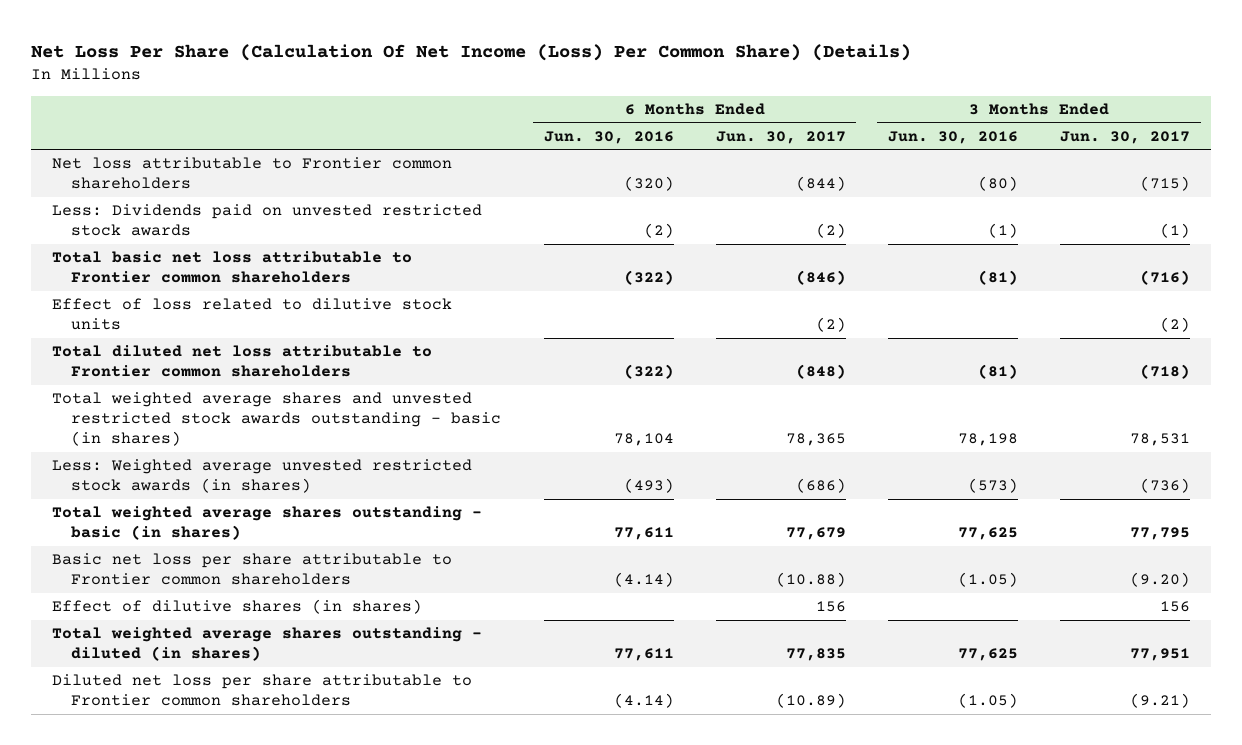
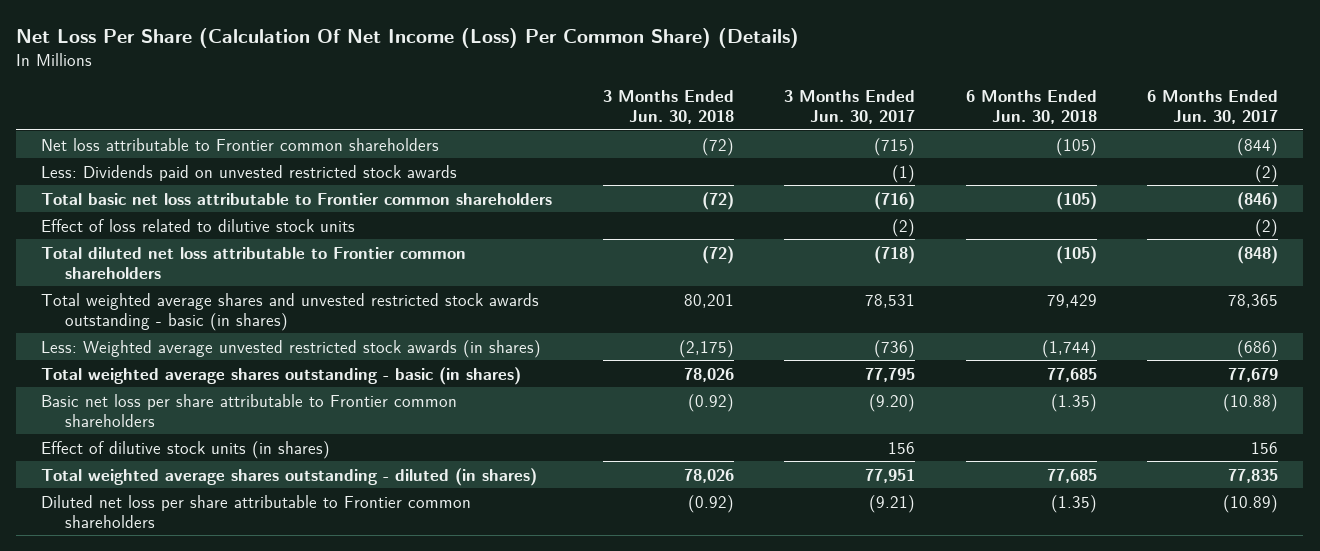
- | 6 Months Ended Jun. 30, 2016 | 6 Months Ended Jun. 30, 2017 | 3 Months Ended Jun. 30, 2016 | 3 Months Ended Jun. 30, 2017
+ | 3 Months Ended Jun. 30, 2018 | 3 Months Ended Jun. 30, 2017 | 6 Months Ended Jun. 30, 2018 | 6 Months Ended Jun. 30, 2017
- Effect of dilutive shares (in shares) | | 156 | | 156
+ Effect of dilutive stock units (in shares) | | 156 | | 156

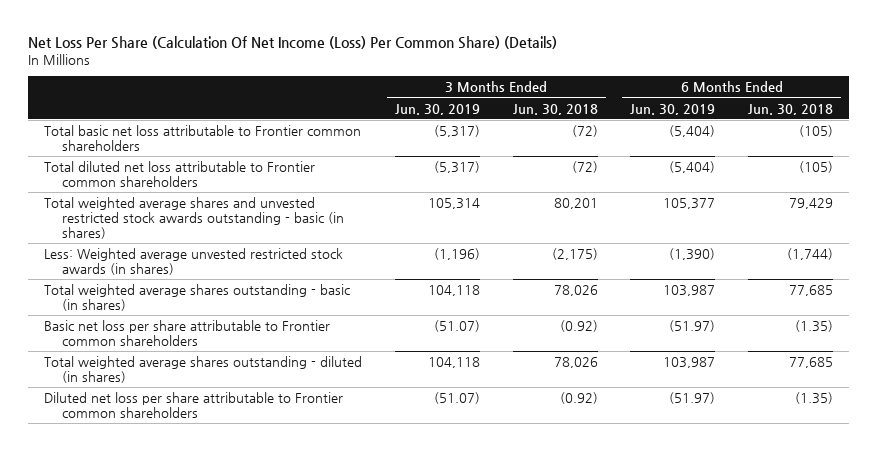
- | 3 Months Ended Jun. 30, 2018 | 3 Months Ended Jun. 30, 2017 | 6 Months Ended Jun. 30, 2018 | 6 Months Ended Jun. 30, 2017
+ | 3 Months Ended Jun. 30, 2019 | 3 Months Ended Jun. 30, 2018 | 6 Months Ended Jun. 30, 2019 | 6 Months Ended Jun. 30, 2018
- Net loss attributable to Frontier common shareholders | (72) | (715) | (105) | (844)
- Less: Dividends paid on unvested restricted stock awards | | (1) | | (2)
- Effect of loss related to dilutive stock units | | (2) | | (2)
- Effect of dilutive stock units (in shares) | | 156 | | 156

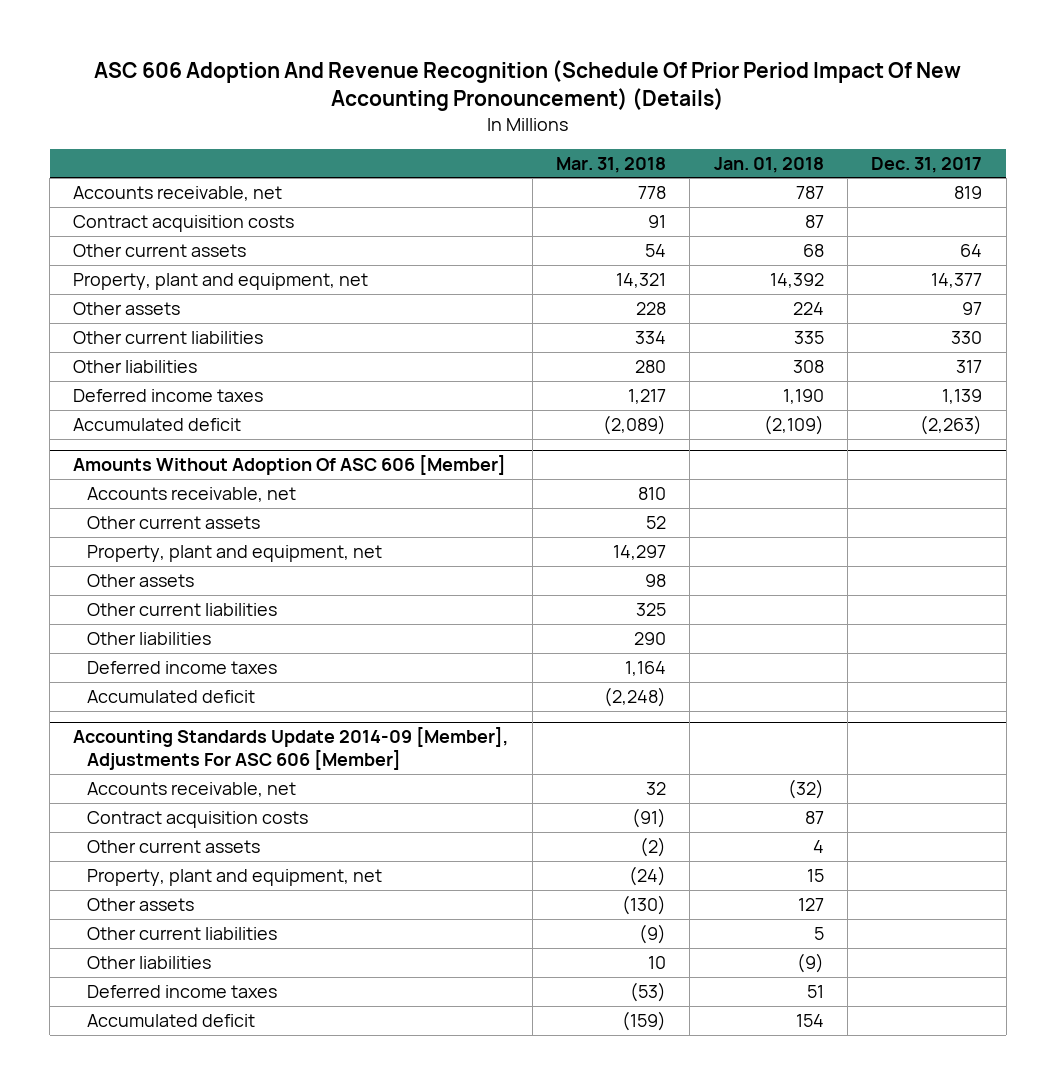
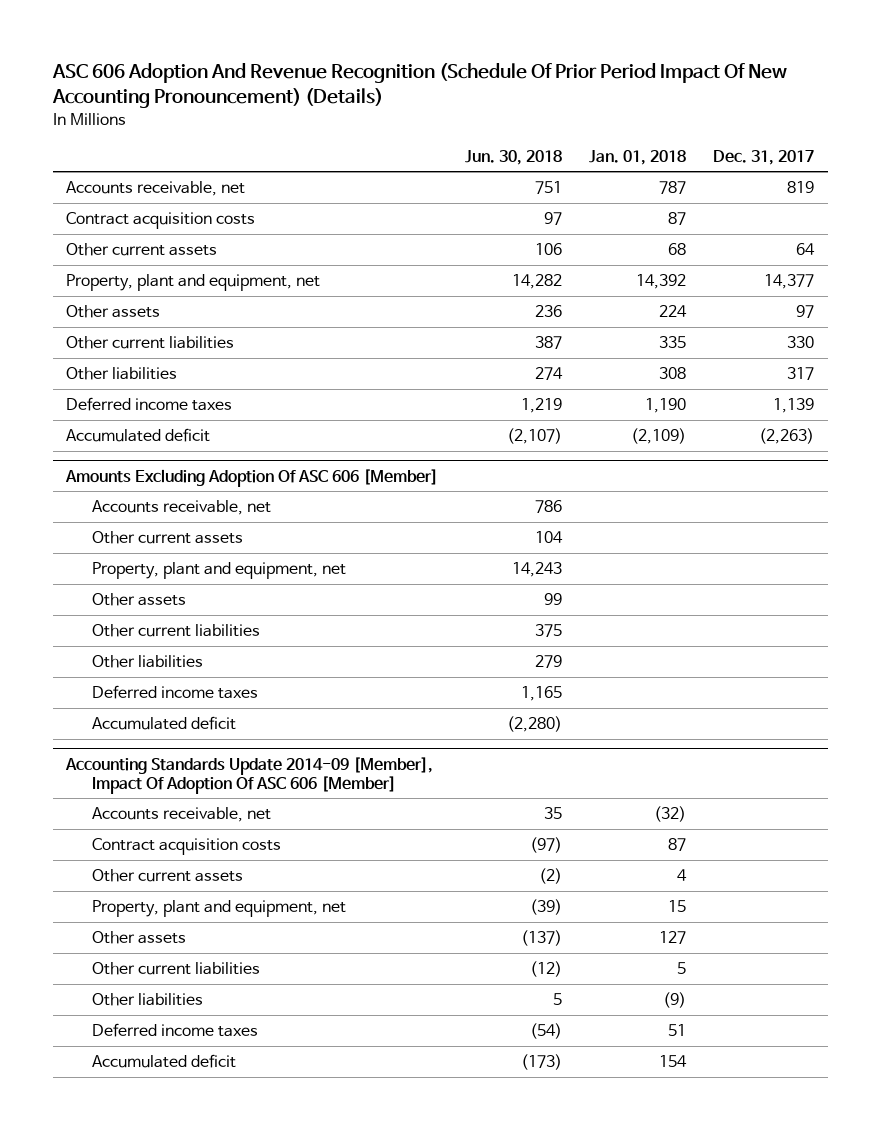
- | Mar. 31, 2018 | Jan. 01, 2018 | Dec. 31, 2017
+ | Jun. 30, 2018 | Jan. 01, 2018 | Dec. 31, 2017
- Amounts Without Adoption Of ASC 606 [Member]
+ Amounts Excluding Adoption Of ASC 606 [Member]
- Accounting Standards Update 2014-09 [Member], Adjustments For ASC 606 [Member]
+ Accounting Standards Update 2014-09 [Member], Impact Of Adoption Of ASC 606 [Member]

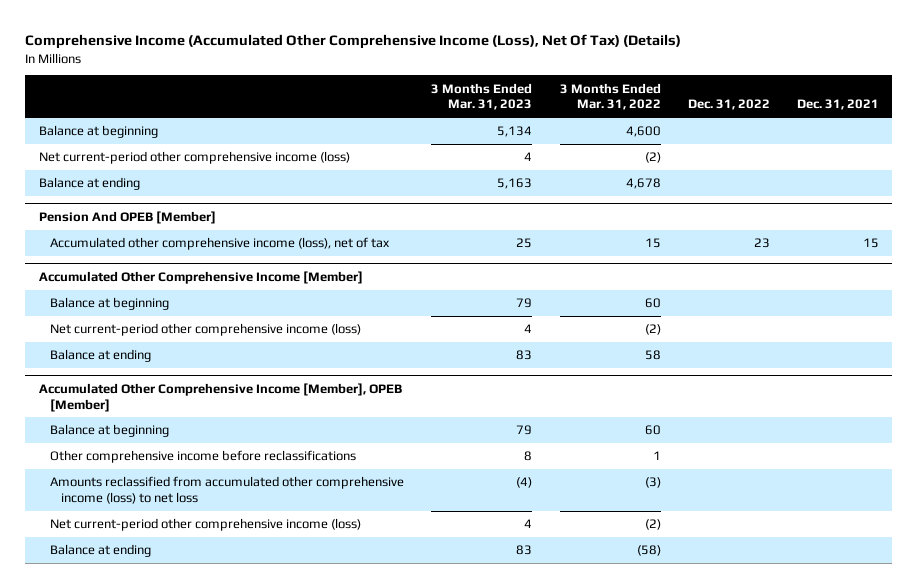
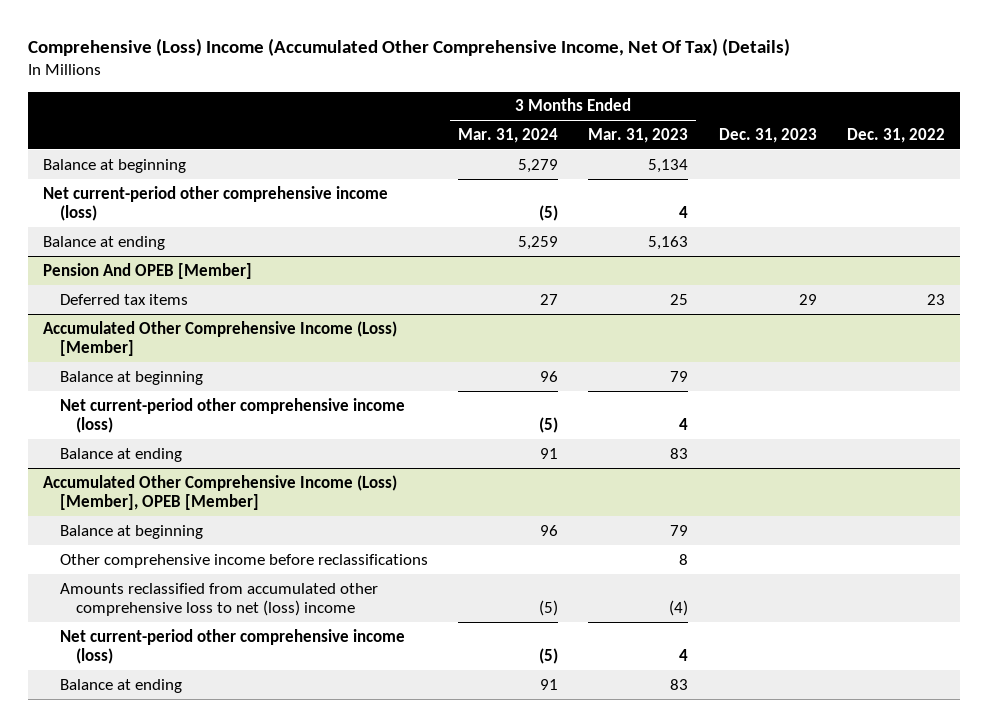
- Comprehensive Income (Accumulated Other Comprehensive Income (Loss), Net Of Tax) (Details)
+ Comprehensive (Loss) Income (Accumulated Other Comprehensive Income, Net Of Tax) (Details)
- | 3 Months Ended Mar. 31, 2023 | 3 Months Ended Mar. 31, 2022 | Dec. 31, 2022 | Dec. 31, 2021
+ | 3 Months Ended Mar. 31, 2024 | 3 Months Ended Mar. 31, 2023 | Dec. 31, 2023 | Dec. 31, 2022
@ Pension And OPEB [Member]
- Accumulated other comprehensive income (loss), net of tax | 25 | 15 | 23 | 15
- Accumulated Other Comprehensive Income [Member]
@ Pension And OPEB [Member]
+ Deferred tax items | 27 | 25 | 29 | 23
+ Accumulated Other Comprehensive Income (Loss) [Member]
- Accumulated Other Comprehensive Income [Member], OPEB [Member]
+ Accumulated Other Comprehensive Income (Loss) [Member], OPEB [Member]
- Amounts reclassified from accumulated other comprehensive income (loss) to net loss | (4) | (3) | |
+ Amounts reclassified from accumulated other comprehensive loss to net (loss) income | (5) | (4) | |

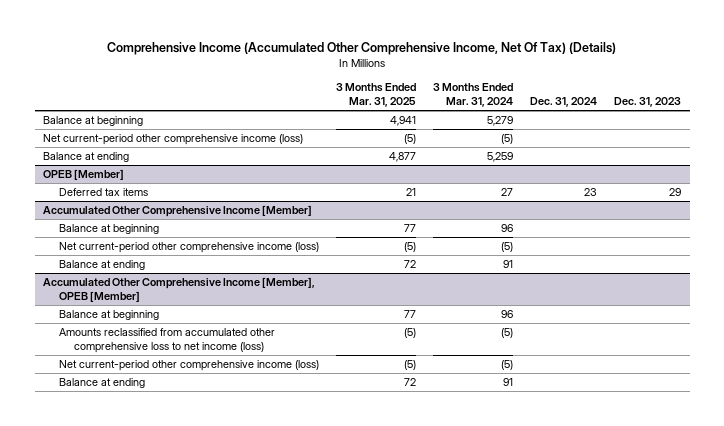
- Comprehensive (Loss) Income (Accumulated Other Comprehensive Income, Net Of Tax) (Details)
+ Comprehensive Income (Accumulated Other Comprehensive Income, Net Of Tax) (Details)
- | 3 Months Ended Mar. 31, 2024 | 3 Months Ended Mar. 31, 2023 | Dec. 31, 2023 | Dec. 31, 2022
+ | 3 Months Ended Mar. 31, 2025 | 3 Months Ended Mar. 31, 2024 | Dec. 31, 2024 | Dec. 31, 2023
- Pension And OPEB [Member]
+ OPEB [Member]
- Accumulated Other Comprehensive Income (Loss) [Member]
+ Accumulated Other Comprehensive Income [Member]
- Accumulated Other Comprehensive Income (Loss) [Member], OPEB [Member]
+ Accumulated Other Comprehensive Income [Member], OPEB [Member]
- Other comprehensive income before reclassifications | | 8 | |
- Amounts reclassified from accumulated other comprehensive loss to net (loss) income | (5) | (4) | |
+ Amounts reclassified from accumulated other comprehensive loss to net income (loss) | (5) | (5) | |

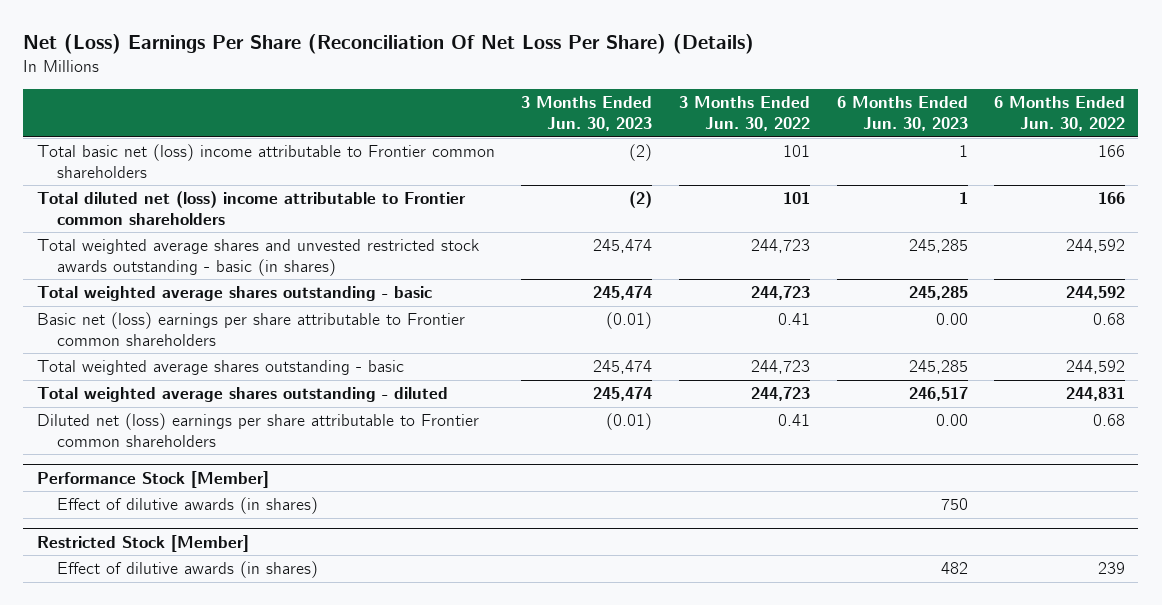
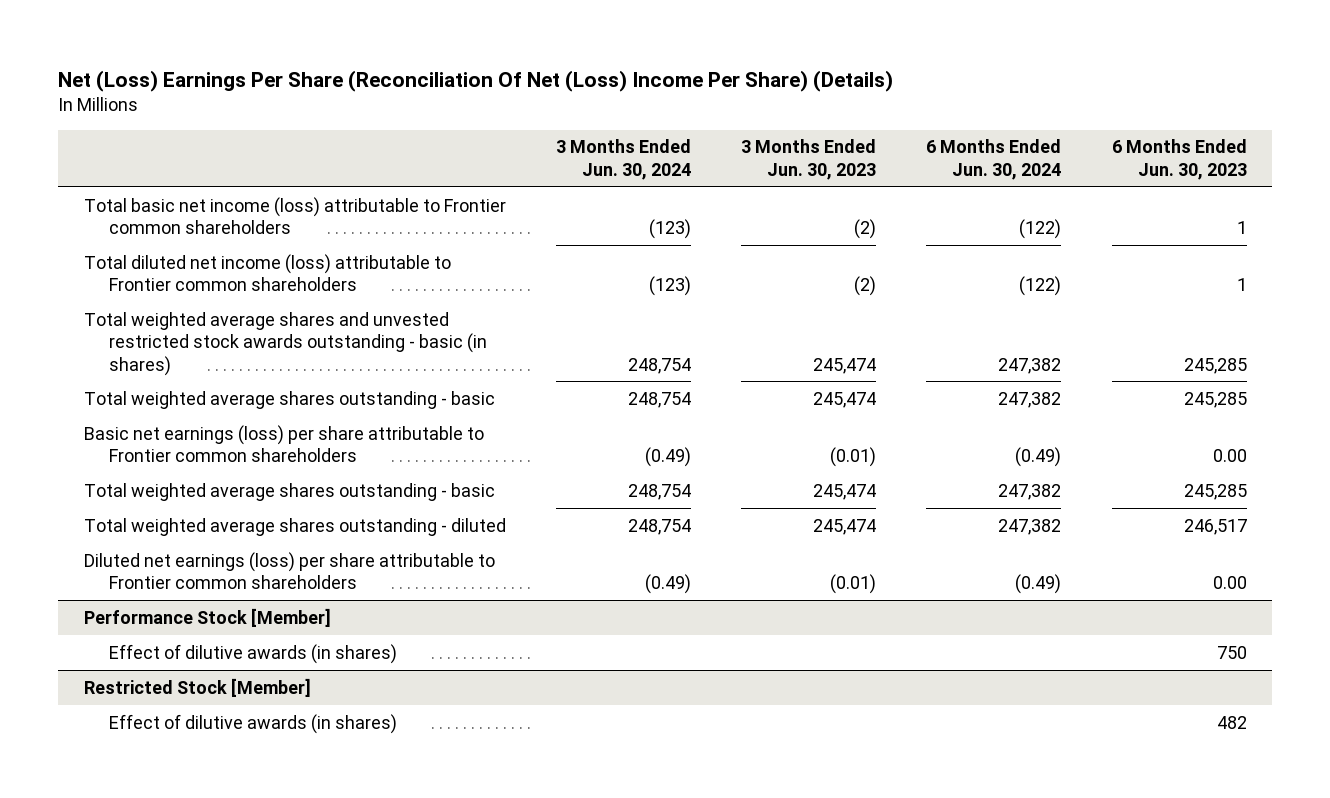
- Net (Loss) Earnings Per Share (Reconciliation Of Net Loss Per Share) (Details)
+ Net (Loss) Earnings Per Share (Reconciliation Of Net (Loss) Income Per Share) (Details)
- | 3 Months Ended Jun. 30, 2023 | 3 Months Ended Jun. 30, 2022 | 6 Months Ended Jun. 30, 2023 | 6 Months Ended Jun. 30, 2022
+ | 3 Months Ended Jun. 30, 2024 | 3 Months Ended Jun. 30, 2023 | 6 Months Ended Jun. 30, 2024 | 6 Months Ended Jun. 30, 2023
- Total basic net (loss) income attributable to Frontier common shareholders | (2) | 101 | 1 | 166
- Total diluted net (loss) income attributable to Frontier common shareholders | (2) | 101 | 1 | 166
+ Total basic net income (loss) attributable to Frontier common shareholders | (123) | (2) | (122) | 1
+ Total diluted net income (loss) attributable to Frontier common shareholders | (123) | (2) | (122) | 1
- Basic net (loss) earnings per share attributable to Frontier common shareholders | (0.01) | 0.41 | 0.00 | 0.68
+ Basic net earnings (loss) per share attributable to Frontier common shareholders | (0.49) | (0.01) | (0.49) | 0.00
- Diluted net (loss) earnings per share attributable to Frontier common shareholders | (0.01) | 0.41 | 0.00 | 0.68
+ Diluted net earnings (loss) per share attributable to Frontier common shareholders | (0.49) | (0.01) | (0.49) | 0.00

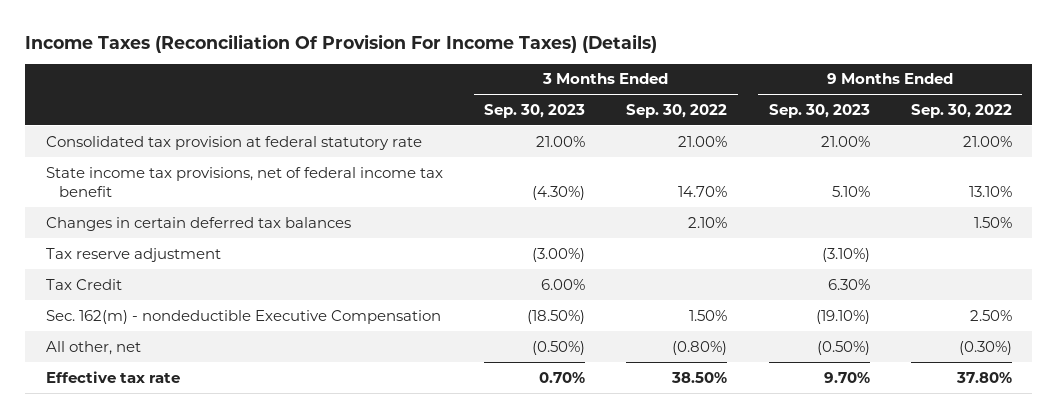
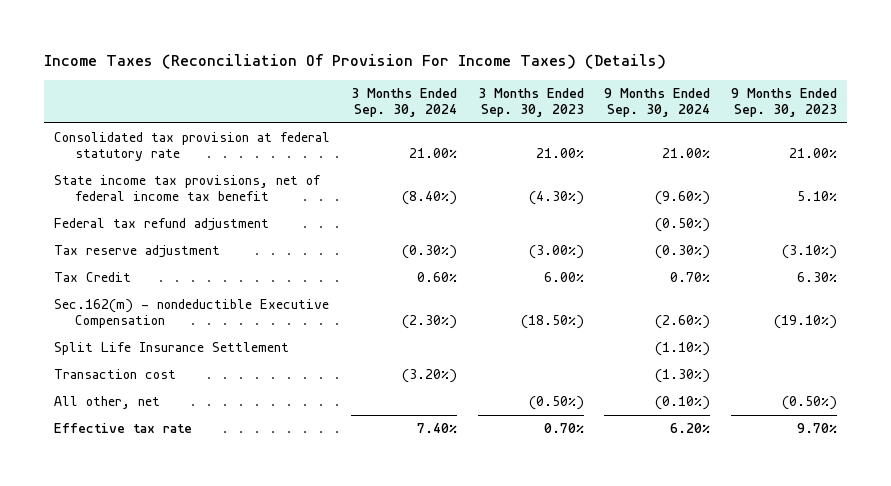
- | 3 Months Ended Sep. 30, 2023 | 3 Months Ended Sep. 30, 2022 | 9 Months Ended Sep. 30, 2023 | 9 Months Ended Sep. 30, 2022
+ | 3 Months Ended Sep. 30, 2024 | 3 Months Ended Sep. 30, 2023 | 9 Months Ended Sep. 30, 2024 | 9 Months Ended Sep. 30, 2023
- Changes in certain deferred tax balances | | 2.10% | | 1.50%
+ Federal tax refund adjustment | | | (0.50%) |
- Sec. 162(m) - nondeductible Executive Compensation | (18.50%) | 1.50% | (19.10%) | 2.50%
+ Sec.162(m) - nondeductible Executive Compensation | (2.30%) | (18.50%) | (2.60%) | (19.10%)
+ Split Life Insurance Settlement | | | (1.10%) |
+ Transaction cost | (3.20%) | | (1.30%) |

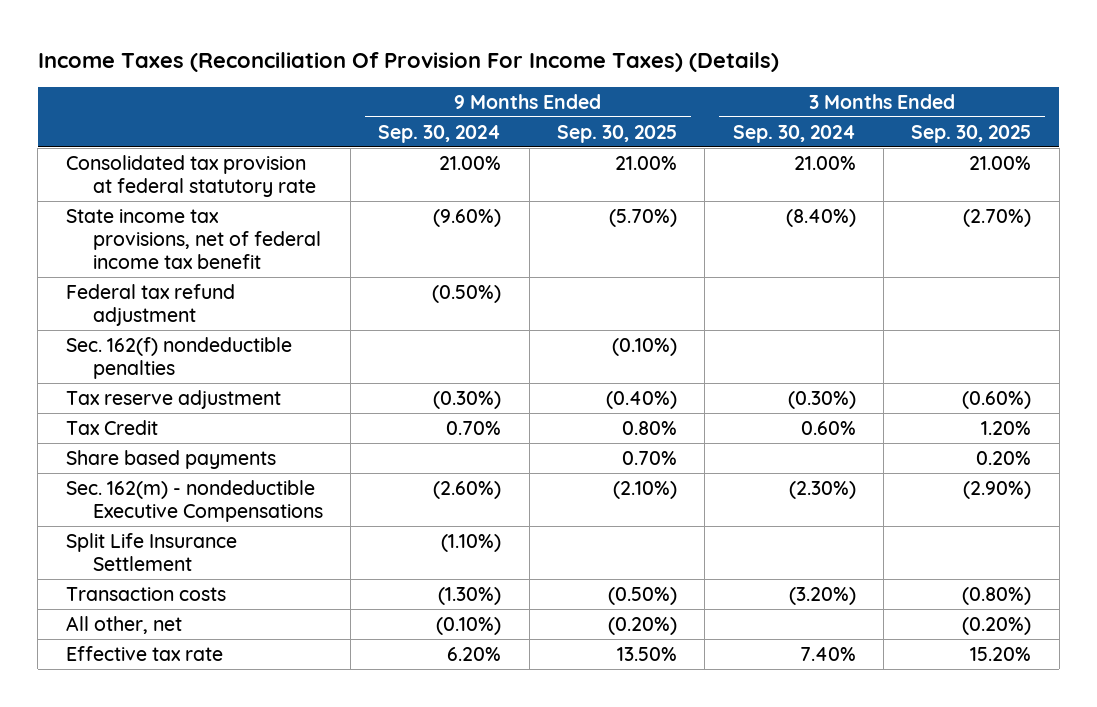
- | 3 Months Ended Sep. 30, 2024 | 3 Months Ended Sep. 30, 2023 | 9 Months Ended Sep. 30, 2024 | 9 Months Ended Sep. 30, 2023
+ | 9 Months Ended Sep. 30, 2024 | 9 Months Ended Sep. 30, 2025 | 3 Months Ended Sep. 30, 2024 | 3 Months Ended Sep. 30, 2025
+ Sec. 162(f) nondeductible penalties | | (0.10%) | |
- Sec.162(m) - nondeductible Executive Compensation | (2.30%) | (18.50%) | (2.60%) | (19.10%)
+ Share based payments | | 0.70% | | 0.20%
+ Sec. 162(m) - nondeductible Executive Compensations | (2.60%) | (2.10%) | (2.30%) | (2.90%)
- Transaction cost | (3.20%) | | (1.30%) |
+ Transaction costs | (1.30%) | (0.50%) | (3.20%) | (0.80%)

